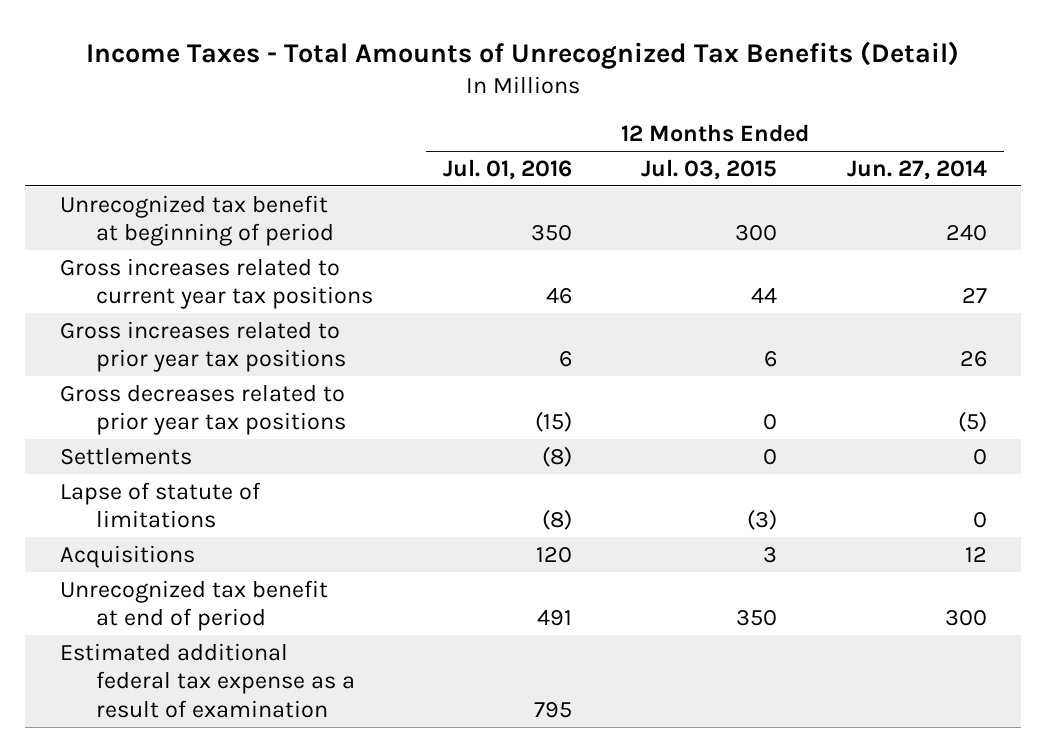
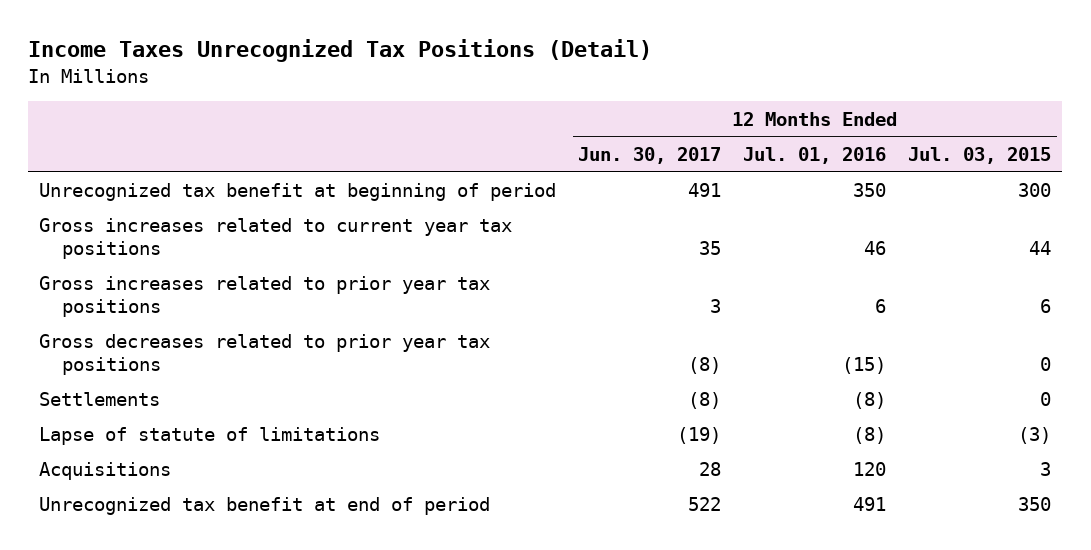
- Income Taxes - Total Amounts of Unrecognized Tax Benefits (Detail)
+ Income Taxes Unrecognized Tax Positions (Detail)
- | 12 Months Ended Jul. 01, 2016 | 12 Months Ended Jul. 03, 2015 | 12 Months Ended Jun. 27, 2014
+ | 12 Months Ended Jun. 30, 2017 | 12 Months Ended Jul. 01, 2016 | 12 Months Ended Jul. 03, 2015
- Estimated additional federal tax expense as a result of examination | 795 | |

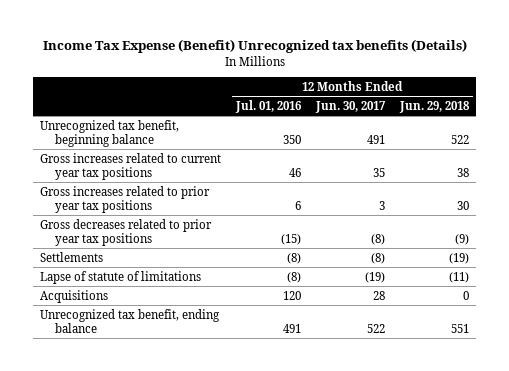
- Income Taxes Unrecognized Tax Positions (Detail)
+ Income Tax Expense (Benefit) Unrecognized tax benefits (Details)
- | 12 Months Ended Jun. 30, 2017 | 12 Months Ended Jul. 01, 2016 | 12 Months Ended Jul. 03, 2015
+ | 12 Months Ended Jul. 01, 2016 | 12 Months Ended Jun. 30, 2017 | 12 Months Ended Jun. 29, 2018
- Unrecognized tax benefit at beginning of period | 491 | 350 | 300
+ Unrecognized tax benefit, beginning balance | 350 | 491 | 522
- Unrecognized tax benefit at end of period | 522 | 491 | 350
+ Unrecognized tax benefit, ending balance | 491 | 522 | 551

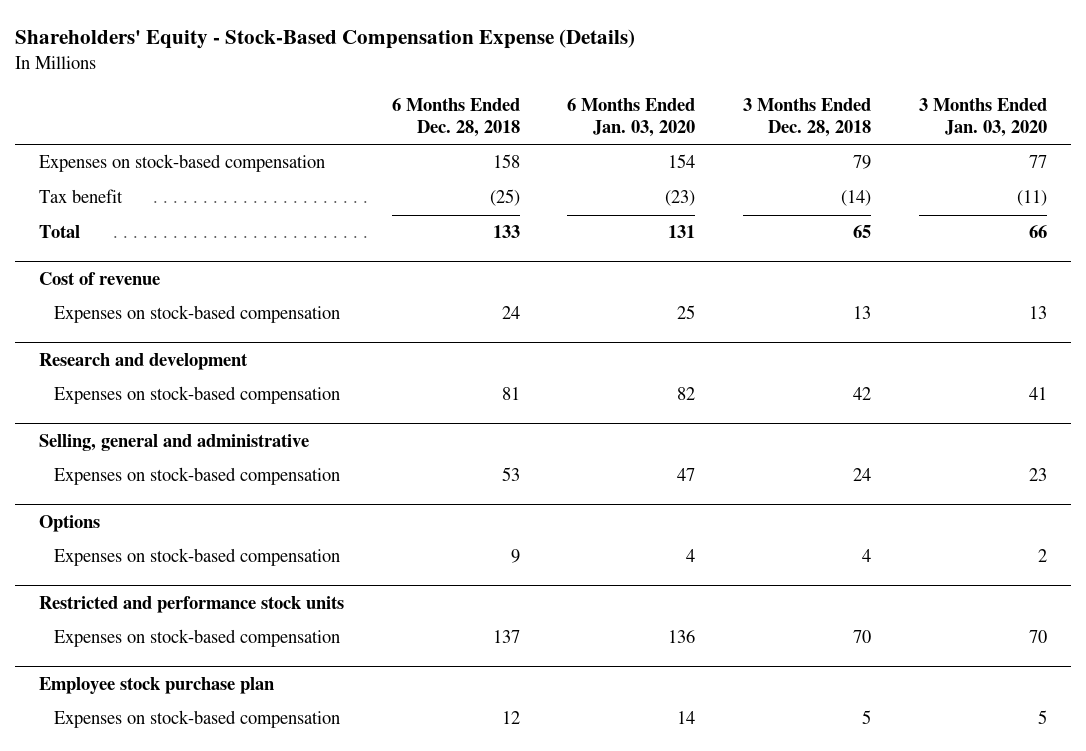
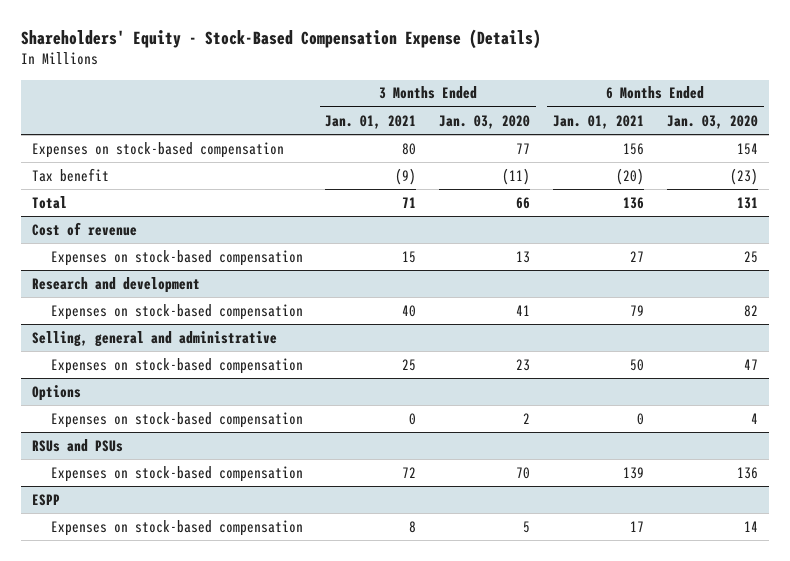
- | 6 Months Ended Dec. 28, 2018 | 6 Months Ended Jan. 03, 2020 | 3 Months Ended Dec. 28, 2018 | 3 Months Ended Jan. 03, 2020
+ | 3 Months Ended Jan. 01, 2021 | 3 Months Ended Jan. 03, 2020 | 6 Months Ended Jan. 01, 2021 | 6 Months Ended Jan. 03, 2020
- Restricted and performance stock units
+ RSUs and PSUs
- Employee stock purchase plan
+ ESPP

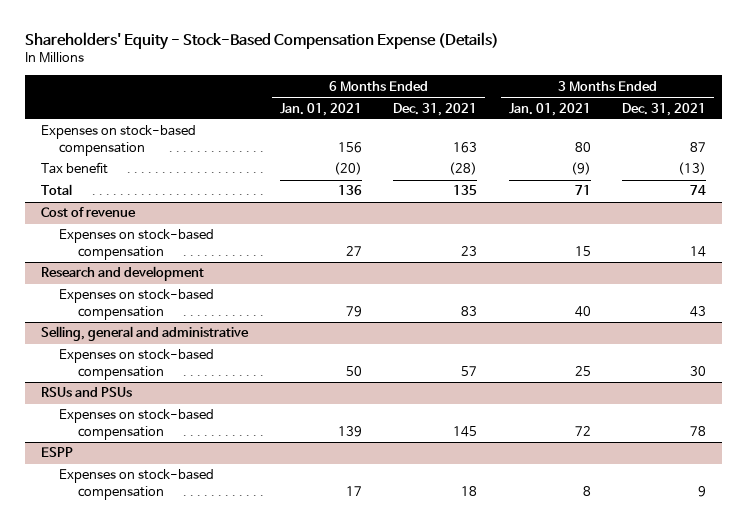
- | 3 Months Ended Jan. 01, 2021 | 3 Months Ended Jan. 03, 2020 | 6 Months Ended Jan. 01, 2021 | 6 Months Ended Jan. 03, 2020
+ | 6 Months Ended Jan. 01, 2021 | 6 Months Ended Dec. 31, 2021 | 3 Months Ended Jan. 01, 2021 | 3 Months Ended Dec. 31, 2021
- Options
- Expenses on stock-based compensation | 0 | 2 | 0 | 4

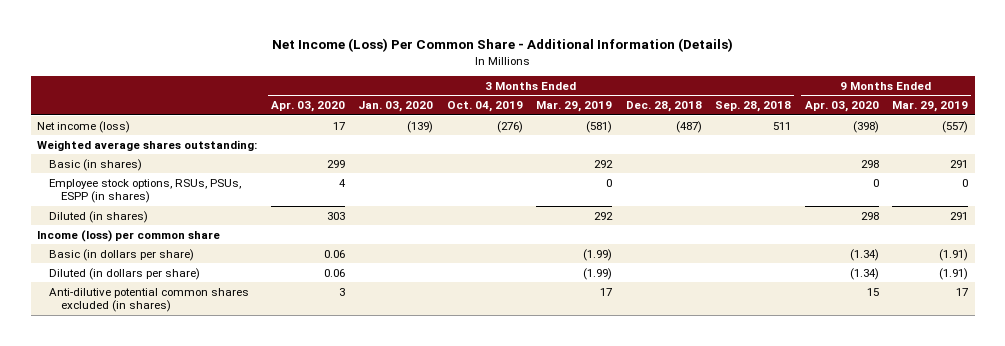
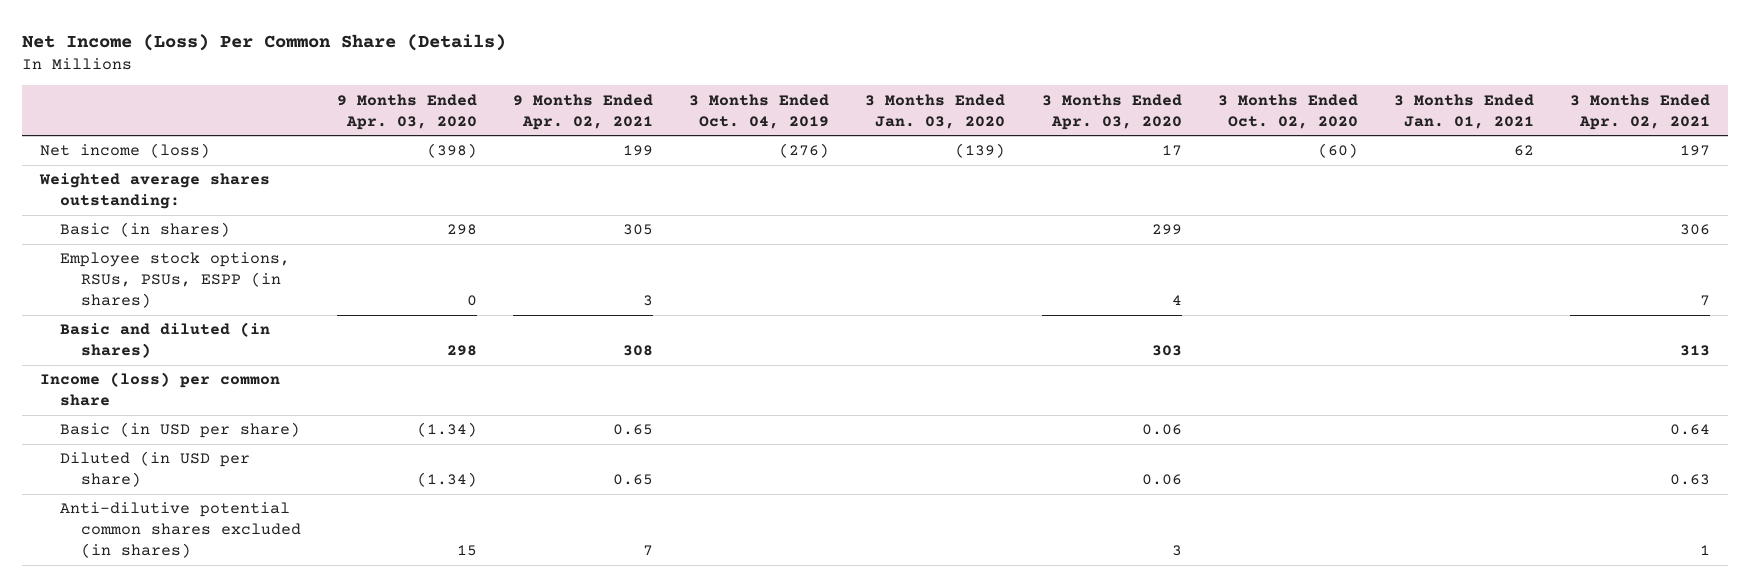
- Net Income (Loss) Per Common Share - Additional Information (Details)
+ Net Income (Loss) Per Common Share (Details)
- | 3 Months Ended Apr. 03, 2020 | 3 Months Ended Jan. 03, 2020 | 3 Months Ended Oct. 04, 2019 | 3 Months Ended Mar. 29, 2019 | 3 Months Ended Dec. 28, 2018 | 3 Months Ended Sep. 28, 2018 | 9 Months Ended Apr. 03, 2020 | 9 Months Ended Mar. 29, 2019
+ | 9 Months Ended Apr. 03, 2020 | 9 Months Ended Apr. 02, 2021 | 3 Months Ended Oct. 04, 2019 | 3 Months Ended Jan. 03, 2020 | 3 Months Ended Apr. 03, 2020 | 3 Months Ended Oct. 02, 2020 | 3 Months Ended Jan. 01, 2021 | 3 Months Ended Apr. 02, 2021
- Diluted (in shares) | 303 | | | 292 | | | 298 | 291
+ Basic and diluted (in shares) | 298 | 308 | | | 303 | | | 313
- Basic (in dollars per share) | 0.06 | | | (1.99) | | | (1.34) | (1.91)
- Diluted (in dollars per share) | 0.06 | | | (1.99) | | | (1.34) | (1.91)
+ Basic (in USD per share) | (1.34) | 0.65 | | | 0.06 | | | 0.64
+ Diluted (in USD per share) | (1.34) | 0.65 | | | 0.06 | | | 0.63

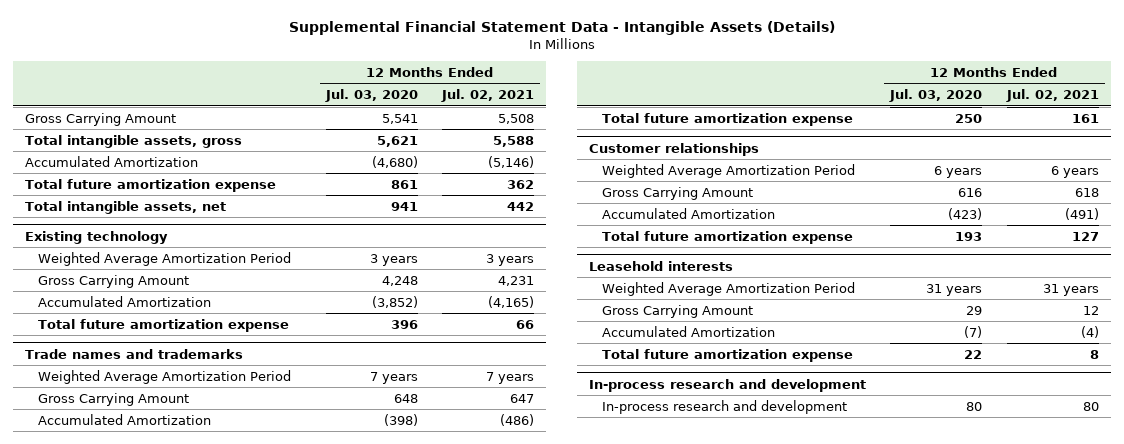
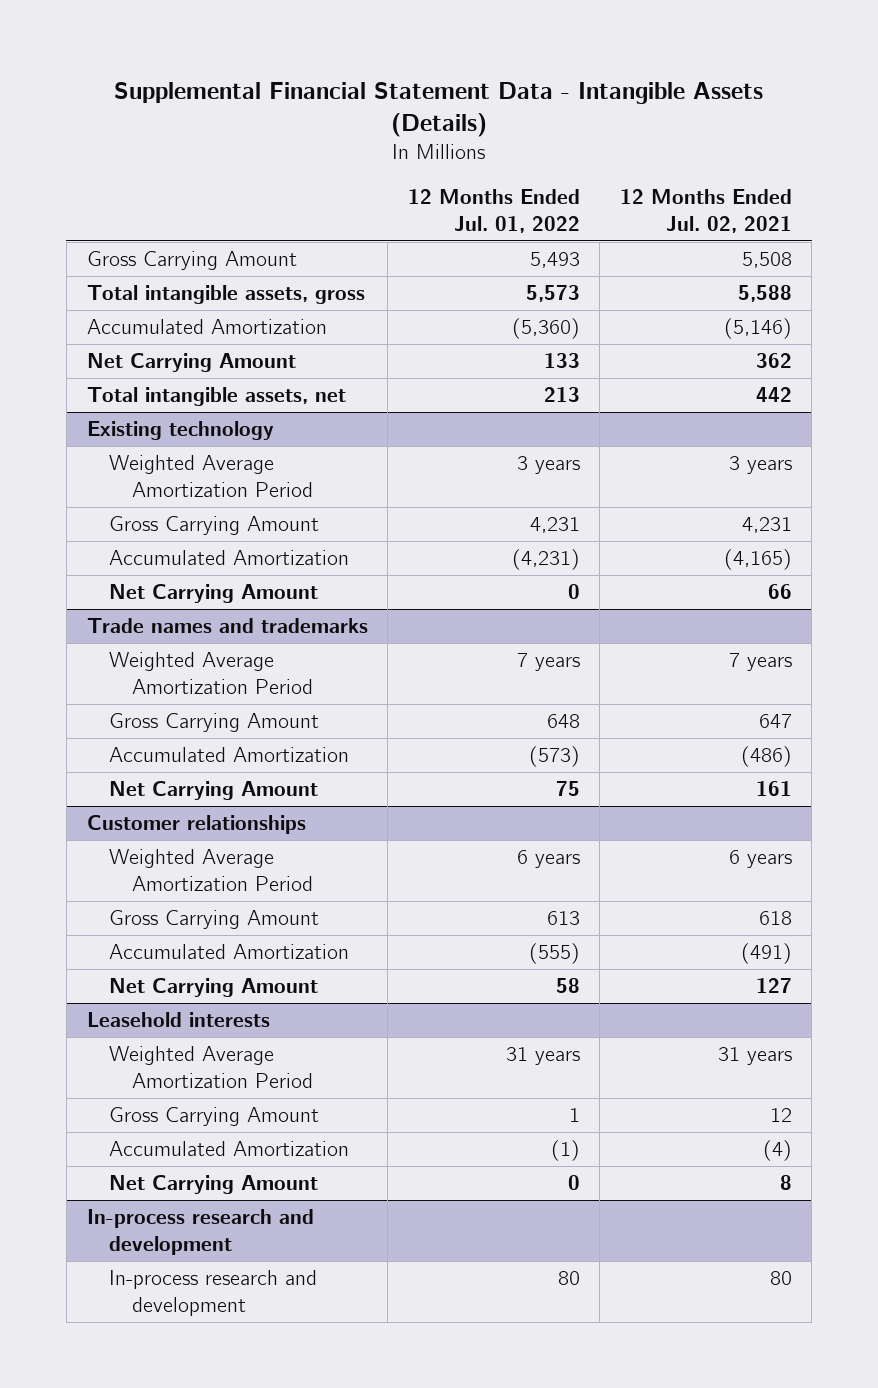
- | 12 Months Ended Jul. 03, 2020 | 12 Months Ended Jul. 02, 2021
+ | 12 Months Ended Jul. 01, 2022 | 12 Months Ended Jul. 02, 2021
- Total future amortization expense | 861 | 362
+ Net Carrying Amount | 133 | 362
@ Existing technology
- Total future amortization expense | 396 | 66
+ Net Carrying Amount | 0 | 66
@ Trade names and trademarks
- Total future amortization expense | 250 | 161
+ Net Carrying Amount | 75 | 161
@ Customer relationships
- Total future amortization expense | 193 | 127
+ Net Carrying Amount | 58 | 127
@ Leasehold interests
- Total future amortization expense | 22 | 8
+ Net Carrying Amount | 0 | 8

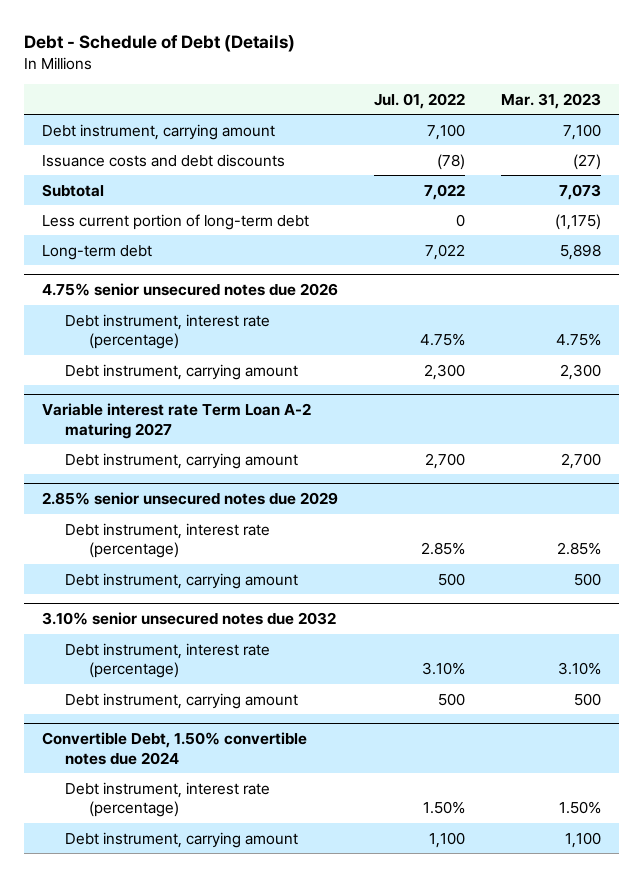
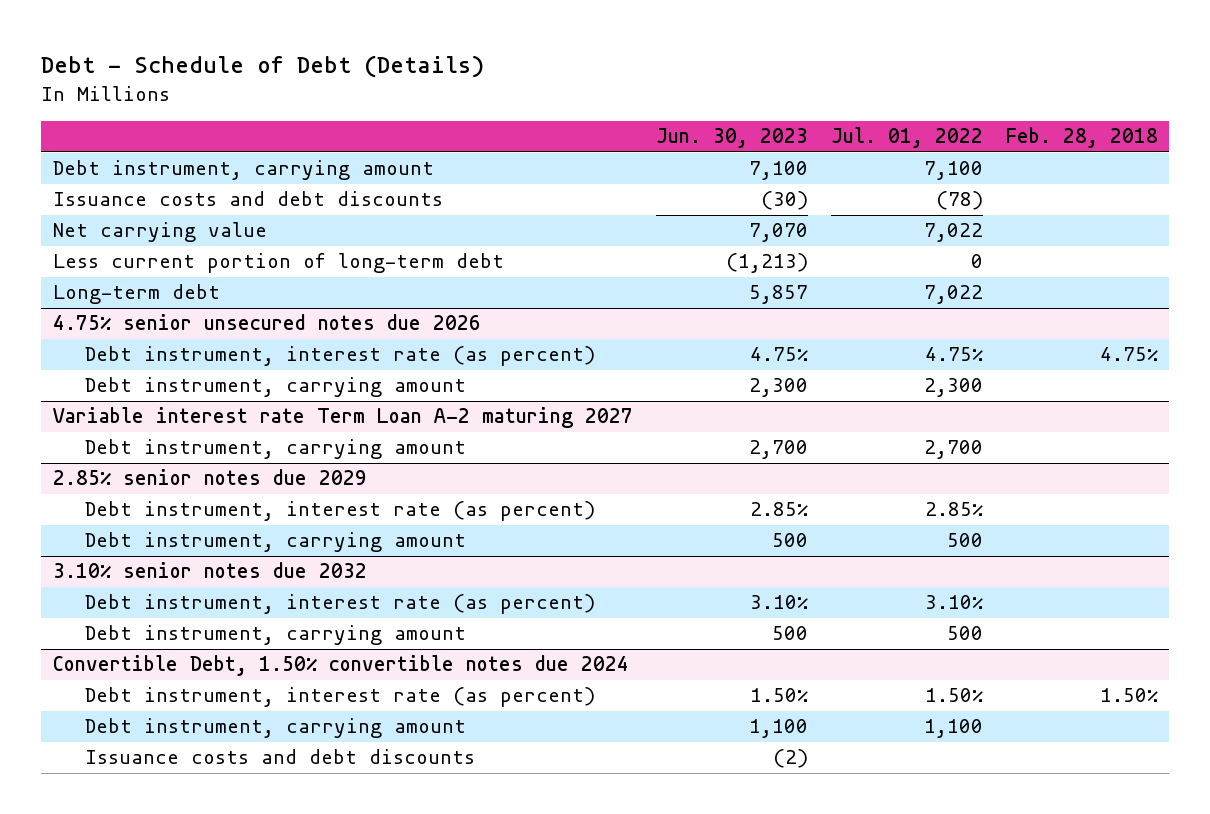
- | Jul. 01, 2022 | Mar. 31, 2023
+ | Jun. 30, 2023 | Jul. 01, 2022 | Feb. 28, 2018
- Subtotal | 7,022 | 7,073
+ Net carrying value | 7,070 | 7,022 |
@ 4.75% senior unsecured notes due 2026
- Debt instrument, interest rate (percentage) | 4.75% | 4.75%
+ Debt instrument, interest rate (as percent) | 4.75% | 4.75% | 4.75%
- 2.85% senior unsecured notes due 2029
- Debt instrument, interest rate (percentage) | 2.85% | 2.85%
+ 2.85% senior notes due 2029
+ Debt instrument, interest rate (as percent) | 2.85% | 2.85% |
- 3.10% senior unsecured notes due 2032
- Debt instrument, interest rate (percentage) | 3.10% | 3.10%
+ 3.10% senior notes due 2032
+ Debt instrument, interest rate (as percent) | 3.10% | 3.10% |
@ Convertible Debt, 1.50% convertible notes due 2024
- Debt instrument, interest rate (percentage) | 1.50% | 1.50%
+ Debt instrument, interest rate (as percent) | 1.50% | 1.50% | 1.50%
+ Issuance costs and debt discounts | (2) | |

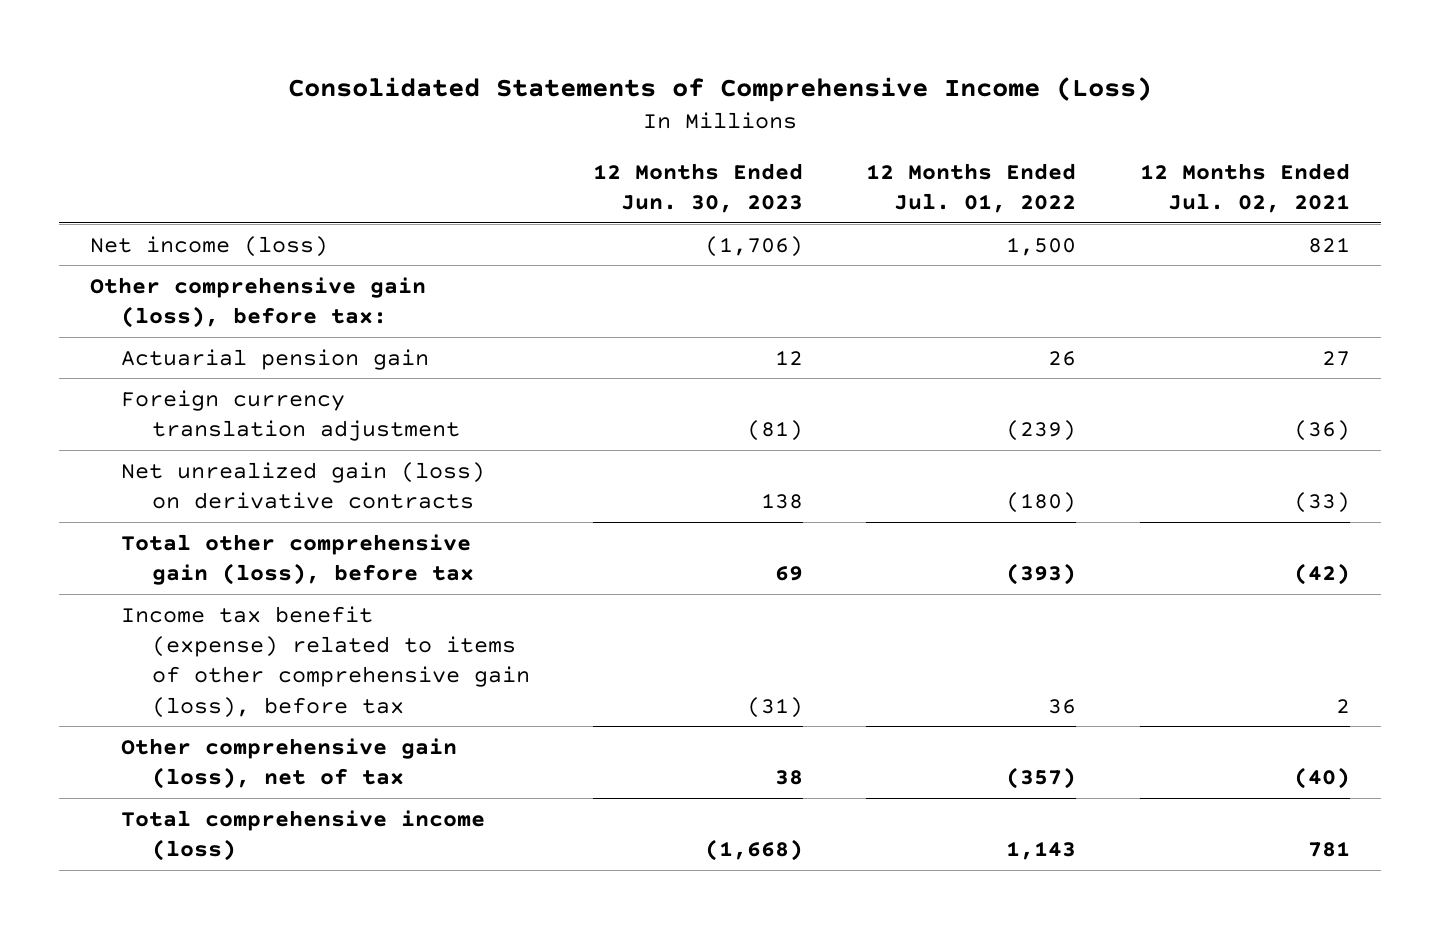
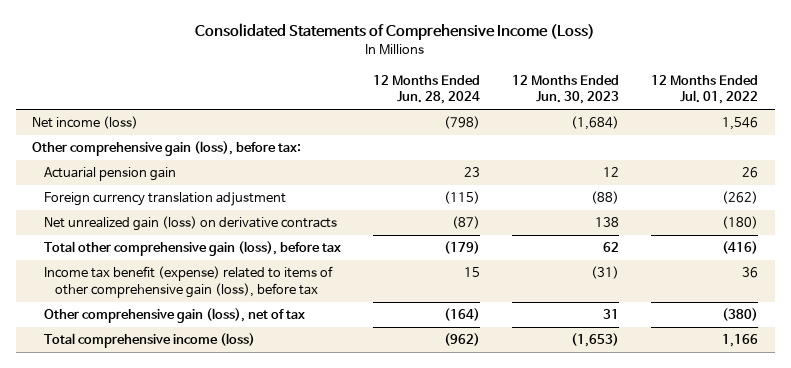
- | 12 Months Ended Jun. 30, 2023 | 12 Months Ended Jul. 01, 2022 | 12 Months Ended Jul. 02, 2021
+ | 12 Months Ended Jun. 28, 2024 | 12 Months Ended Jun. 30, 2023 | 12 Months Ended Jul. 01, 2022
- Net income (loss) | (1,706) | 1,500 | 821
+ Net income (loss) | (798) | (1,684) | 1,546
- Foreign currency translation adjustment | (81) | (239) | (36)
+ Foreign currency translation adjustment | (115) | (88) | (262)
- Total other comprehensive gain (loss), before tax | 69 | (393) | (42)
+ Total other comprehensive gain (loss), before tax | (179) | 62 | (416)
- Other comprehensive gain (loss), net of tax | 38 | (357) | (40)
- Total comprehensive income (loss) | (1,668) | 1,143 | 781
+ Other comprehensive gain (loss), net of tax | (164) | 31 | (380)
+ Total comprehensive income (loss) | (962) | (1,653) | 1,166

